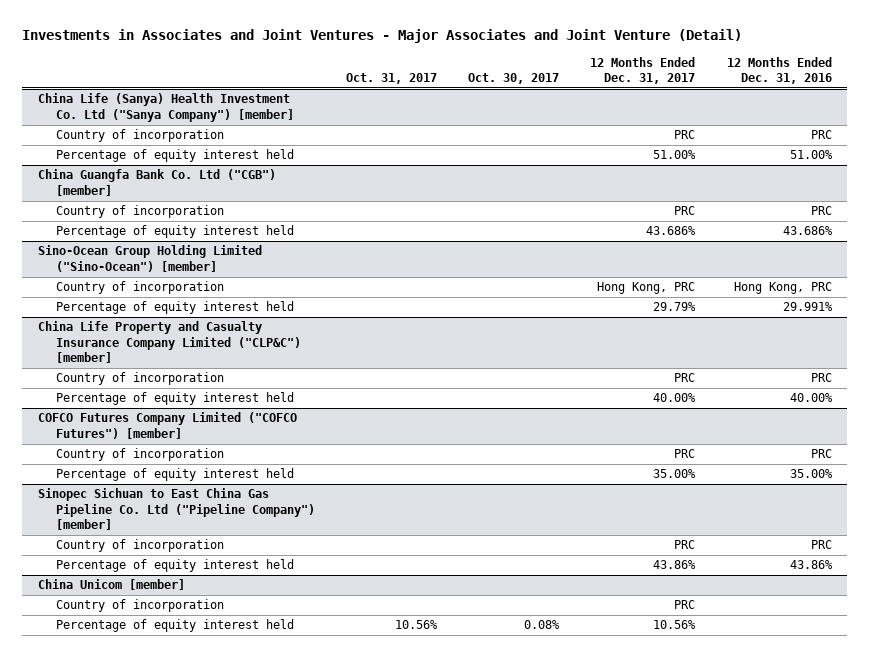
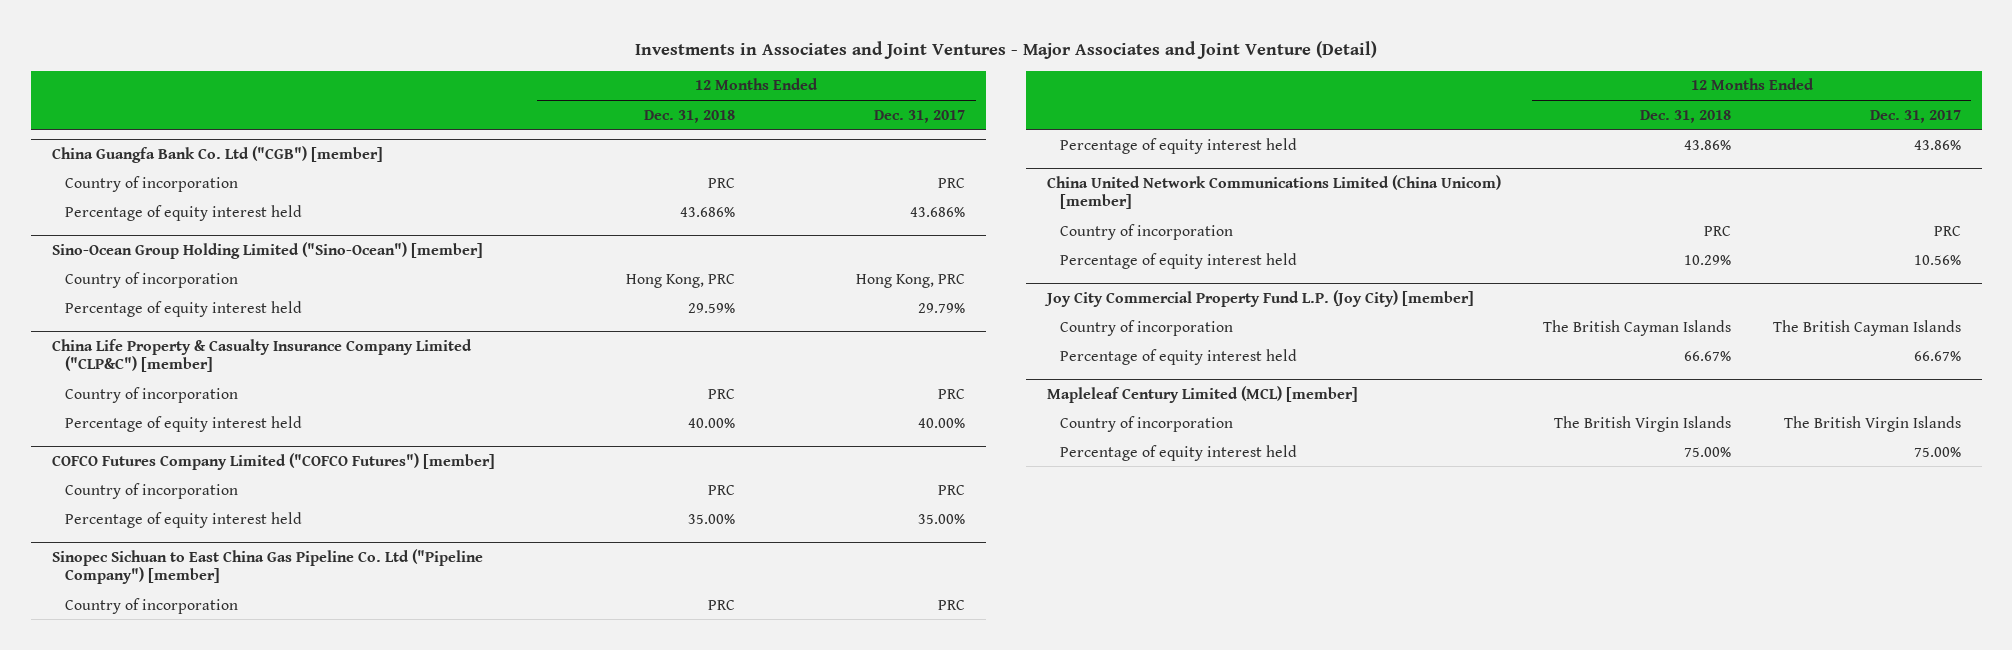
- | Oct. 31, 2017 | Oct. 30, 2017 | 12 Months Ended Dec. 31, 2017 | 12 Months Ended Dec. 31, 2016
+ | 12 Months Ended Dec. 31, 2018 | 12 Months Ended Dec. 31, 2017
- China Life (Sanya) Health Investment Co. Ltd ("Sanya Company") [member]
- Country of incorporation | | | PRC | PRC
- Percentage of equity interest held | | | 51.00% | 51.00%
- China Life Property and Casualty Insurance Company Limited ("CLP&C") [member]
+ China Life Property & Casualty Insurance Company Limited ("CLP&C") [member]
- China Unicom [member]
+ China United Network Communications Limited (China Unicom) [member]
+ Joy City Commercial Property Fund L.P. (Joy City) [member]
+ Country of incorporation | The British Cayman Islands | The British Cayman Islands
+ Percentage of equity interest held | 66.67% | 66.67%
+ Mapleleaf Century Limited (MCL) [member]
+ Country of incorporation | The British Virgin Islands | The British Virgin Islands
+ Percentage of equity interest held | 75.00% | 75.00%

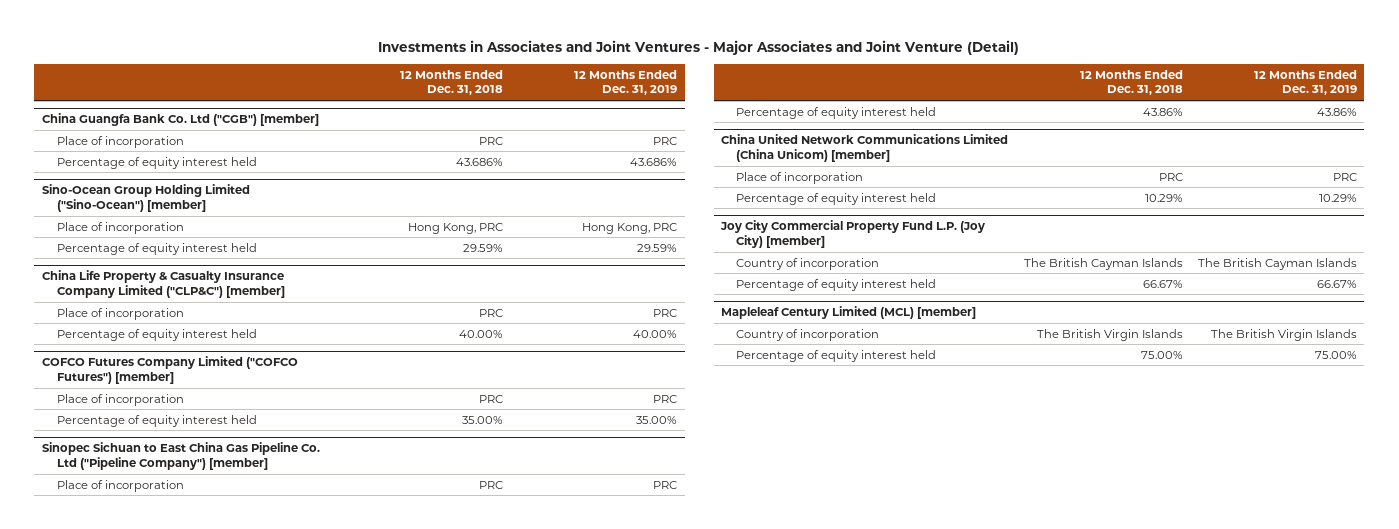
- | 12 Months Ended Dec. 31, 2018 | 12 Months Ended Dec. 31, 2017
+ | 12 Months Ended Dec. 31, 2018 | 12 Months Ended Dec. 31, 2019
@ China Guangfa Bank Co. Ltd ("CGB") [member]
- Country of incorporation | PRC | PRC
+ Place of incorporation | PRC | PRC
@ Sino-Ocean Group Holding Limited ("Sino-Ocean") [member]
- Country of incorporation | Hong Kong, PRC | Hong Kong, PRC
+ Place of incorporation | Hong Kong, PRC | Hong Kong, PRC
@ China Life Property & Casualty Insurance Company Limited ("CLP&C") [member]
- Country of incorporation | PRC | PRC
+ Place of incorporation | PRC | PRC
@ COFCO Futures Company Limited ("COFCO Futures") [member]
- Country of incorporation | PRC | PRC
+ Place of incorporation | PRC | PRC
@ Sinopec Sichuan to East China Gas Pipeline Co. Ltd ("Pipeline Company") [member]
- Country of incorporation | PRC | PRC
+ Place of incorporation | PRC | PRC
@ China United Network Communications Limited (China Unicom) [member]
- Country of incorporation | PRC | PRC
+ Place of incorporation | PRC | PRC

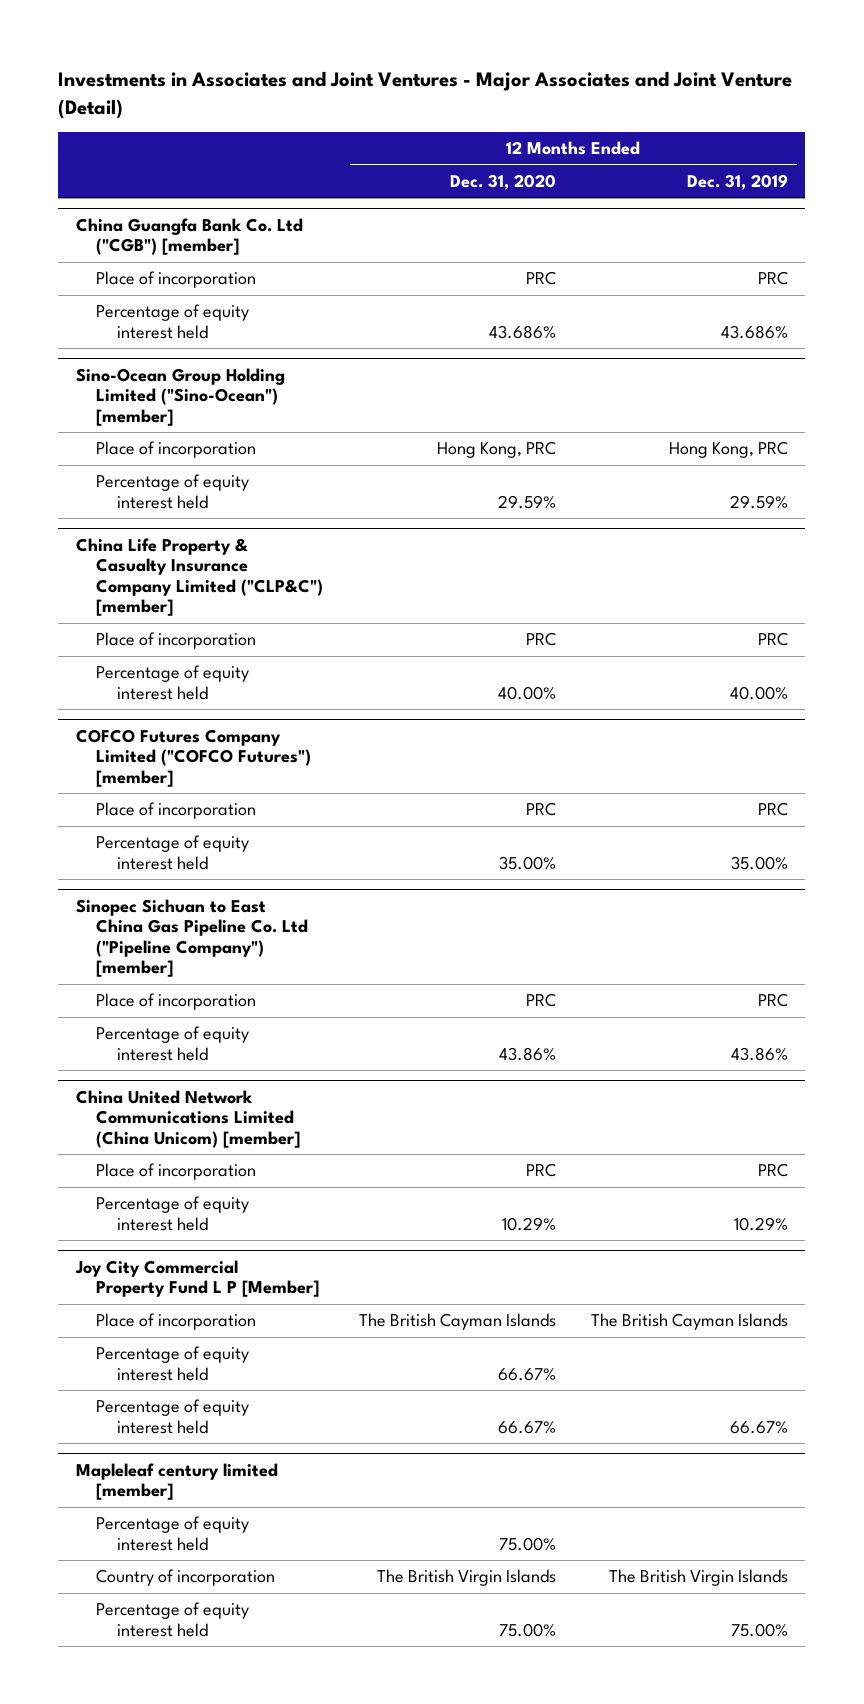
- | 12 Months Ended Dec. 31, 2018 | 12 Months Ended Dec. 31, 2019
+ | 12 Months Ended Dec. 31, 2020 | 12 Months Ended Dec. 31, 2019
- Joy City Commercial Property Fund L.P. (Joy City) [member]
- Country of incorporation | The British Cayman Islands | The British Cayman Islands
+ Joy City Commercial Property Fund L P [Member]
+ Place of incorporation | The British Cayman Islands | The British Cayman Islands
+ Percentage of equity interest held | 66.67% |
- Mapleleaf Century Limited (MCL) [member]
+ Mapleleaf century limited [member]
+ Percentage of equity interest held | 75.00% |

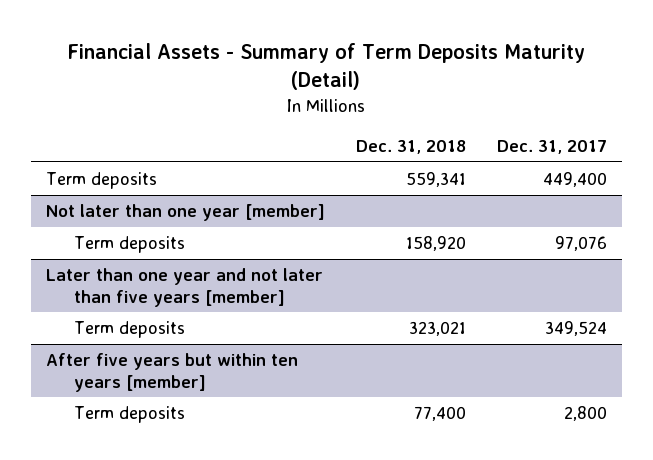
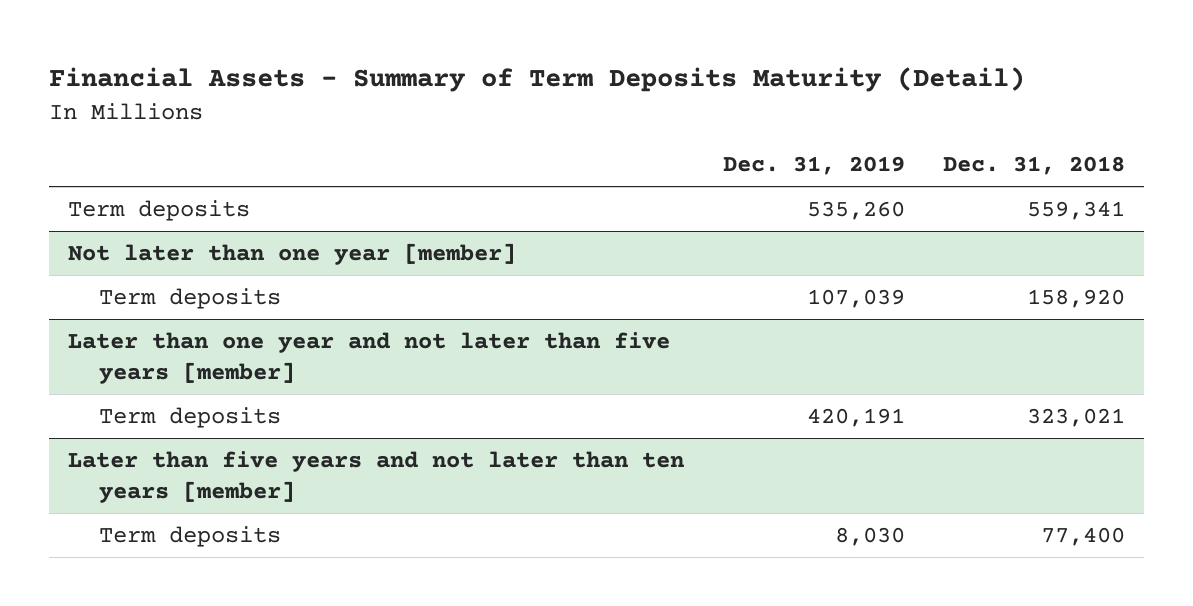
- | Dec. 31, 2018 | Dec. 31, 2017
+ | Dec. 31, 2019 | Dec. 31, 2018
- After five years but within ten years [member]
+ Later than five years and not later than ten years [member]

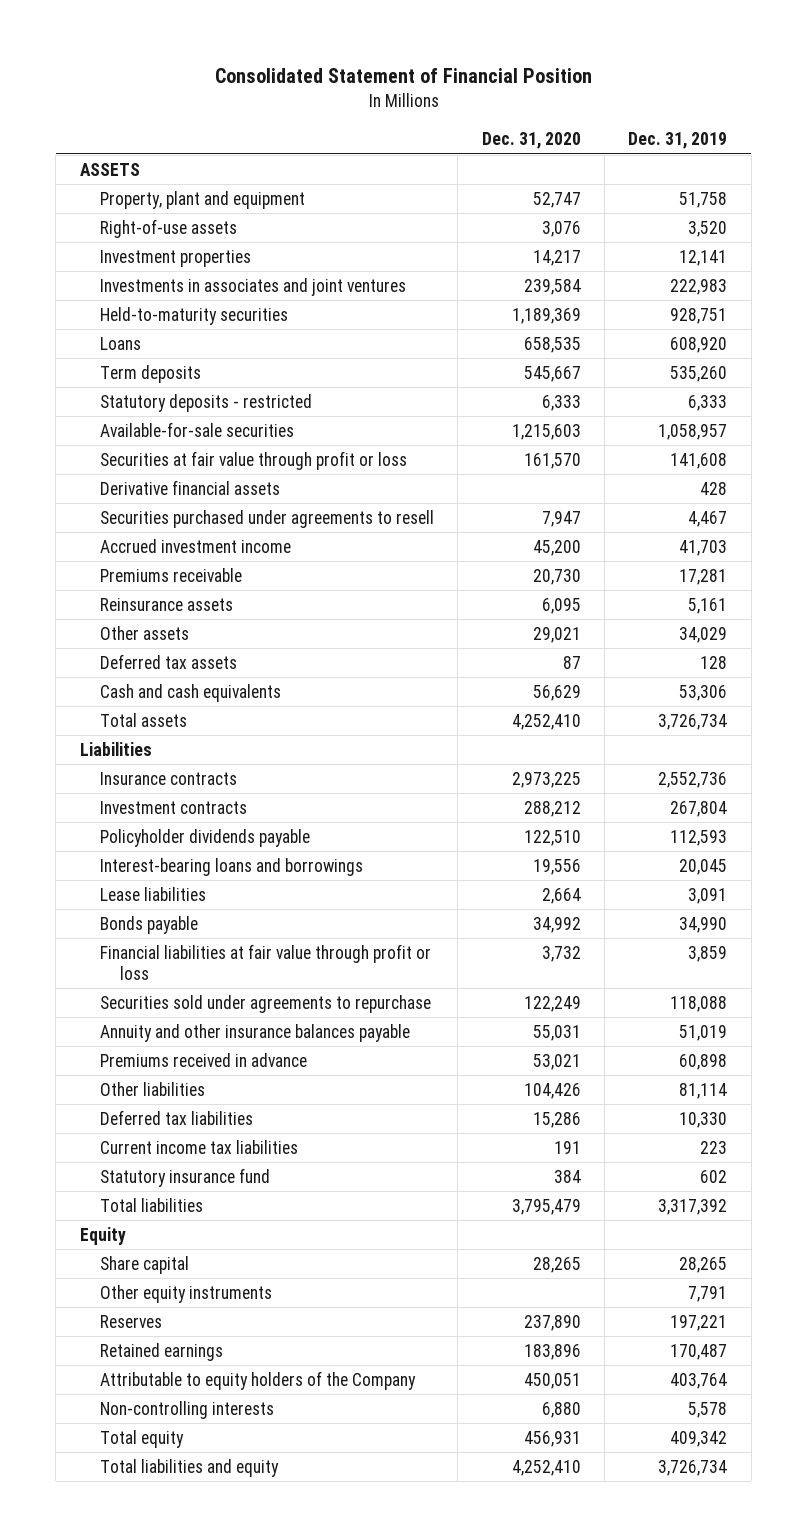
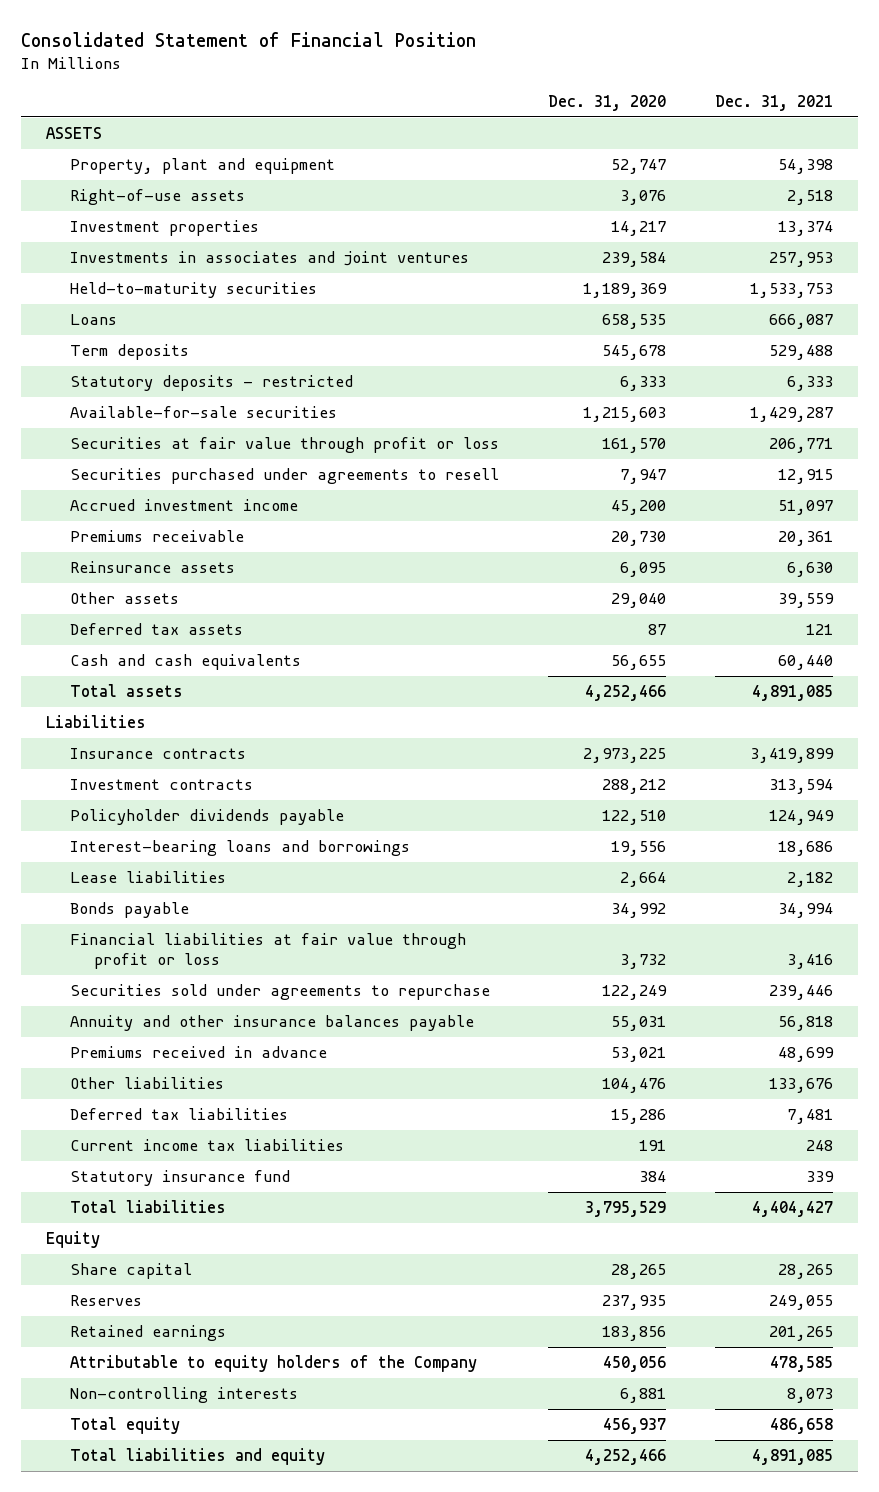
- | Dec. 31, 2020 | Dec. 31, 2019
+ | Dec. 31, 2020 | Dec. 31, 2021
- Term deposits | 545,667 | 535,260
+ Term deposits | 545,678 | 529,488
- Derivative financial assets | | 428
- Other assets | 29,021 | 34,029
+ Other assets | 29,040 | 39,559
- Cash and cash equivalents | 56,629 | 53,306
- Total assets | 4,252,410 | 3,726,734
+ Cash and cash equivalents | 56,655 | 60,440
+ Total assets | 4,252,466 | 4,891,085
- Other liabilities | 104,426 | 81,114
+ Other liabilities | 104,476 | 133,676
- Total liabilities | 3,795,479 | 3,317,392
+ Total liabilities | 3,795,529 | 4,404,427
- Other equity instruments | | 7,791
- Reserves | 237,890 | 197,221
- Retained earnings | 183,896 | 170,487
- Attributable to equity holders of the Company | 450,051 | 403,764
- Non-controlling interests | 6,880 | 5,578
- Total equity | 456,931 | 409,342
- Total liabilities and equity | 4,252,410 | 3,726,734
+ Reserves | 237,935 | 249,055
+ Retained earnings | 183,856 | 201,265
+ Attributable to equity holders of the Company | 450,056 | 478,585
+ Non-controlling interests | 6,881 | 8,073
+ Total equity | 456,937 | 486,658
+ Total liabilities and equity | 4,252,466 | 4,891,085

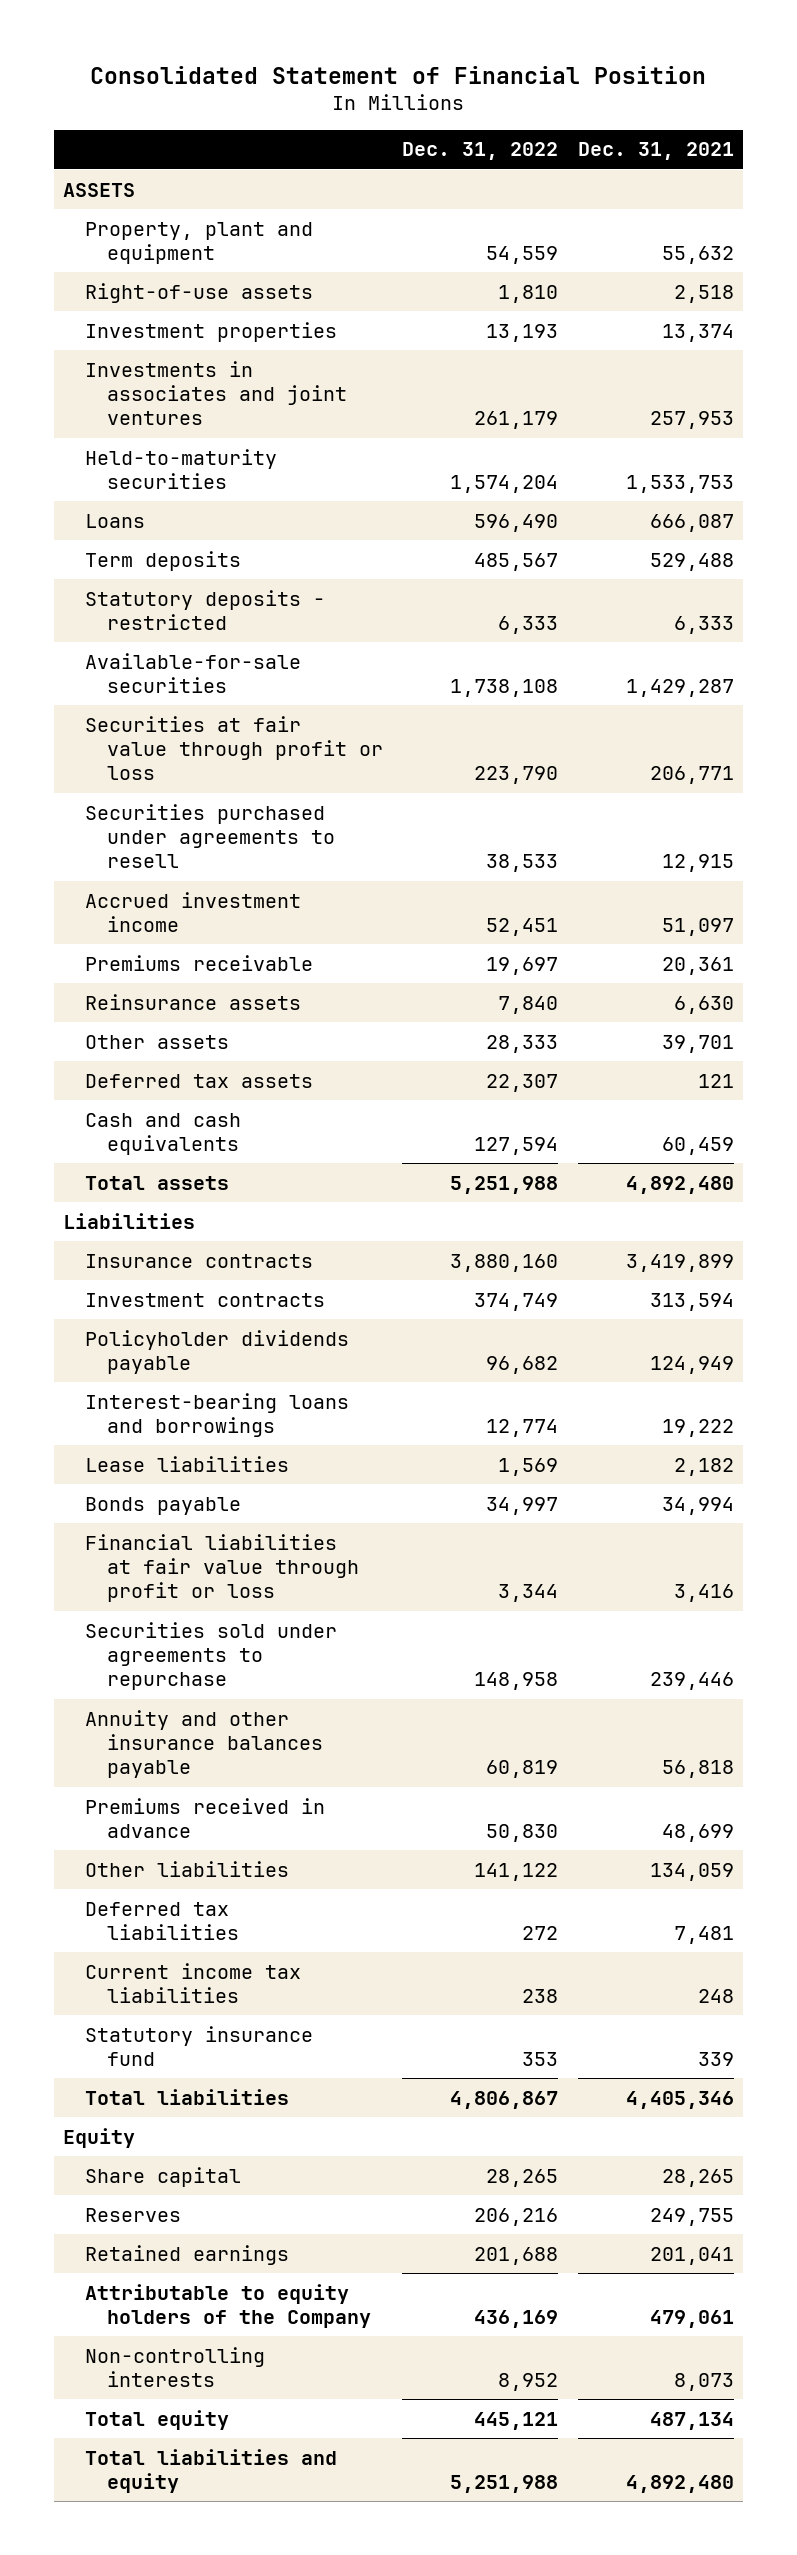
- | Dec. 31, 2020 | Dec. 31, 2021
+ | Dec. 31, 2022 | Dec. 31, 2021
- Property, plant and equipment | 52,747 | 54,398
+ Property, plant and equipment | 54,559 | 55,632
- Other assets | 29,040 | 39,559
+ Other assets | 28,333 | 39,701
- Cash and cash equivalents | 56,655 | 60,440
- Total assets | 4,252,466 | 4,891,085
+ Cash and cash equivalents | 127,594 | 60,459
+ Total assets | 5,251,988 | 4,892,480
- Interest-bearing loans and borrowings | 19,556 | 18,686
+ Interest-bearing loans and borrowings | 12,774 | 19,222
- Other liabilities | 104,476 | 133,676
+ Other liabilities | 141,122 | 134,059
- Total liabilities | 3,795,529 | 4,404,427
+ Total liabilities | 4,806,867 | 4,405,346
- Reserves | 237,935 | 249,055
- Retained earnings | 183,856 | 201,265
- Attributable to equity holders of the Company | 450,056 | 478,585
+ Reserves | 206,216 | 249,755
+ Retained earnings | 201,688 | 201,041
+ Attributable to equity holders of the Company | 436,169 | 479,061
- Total equity | 456,937 | 486,658
- Total liabilities and equity | 4,252,466 | 4,891,085
+ Total equity | 445,121 | 487,134
+ Total liabilities and equity | 5,251,988 | 4,892,480

